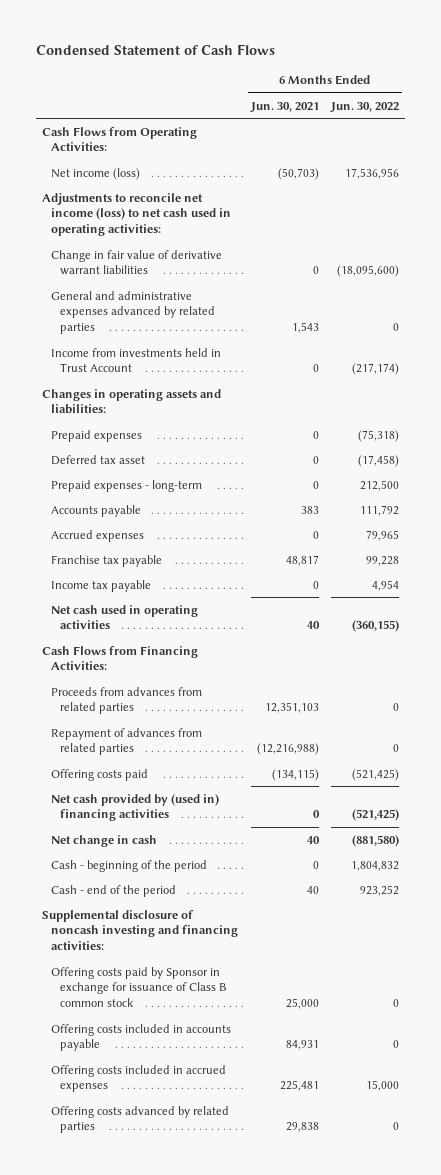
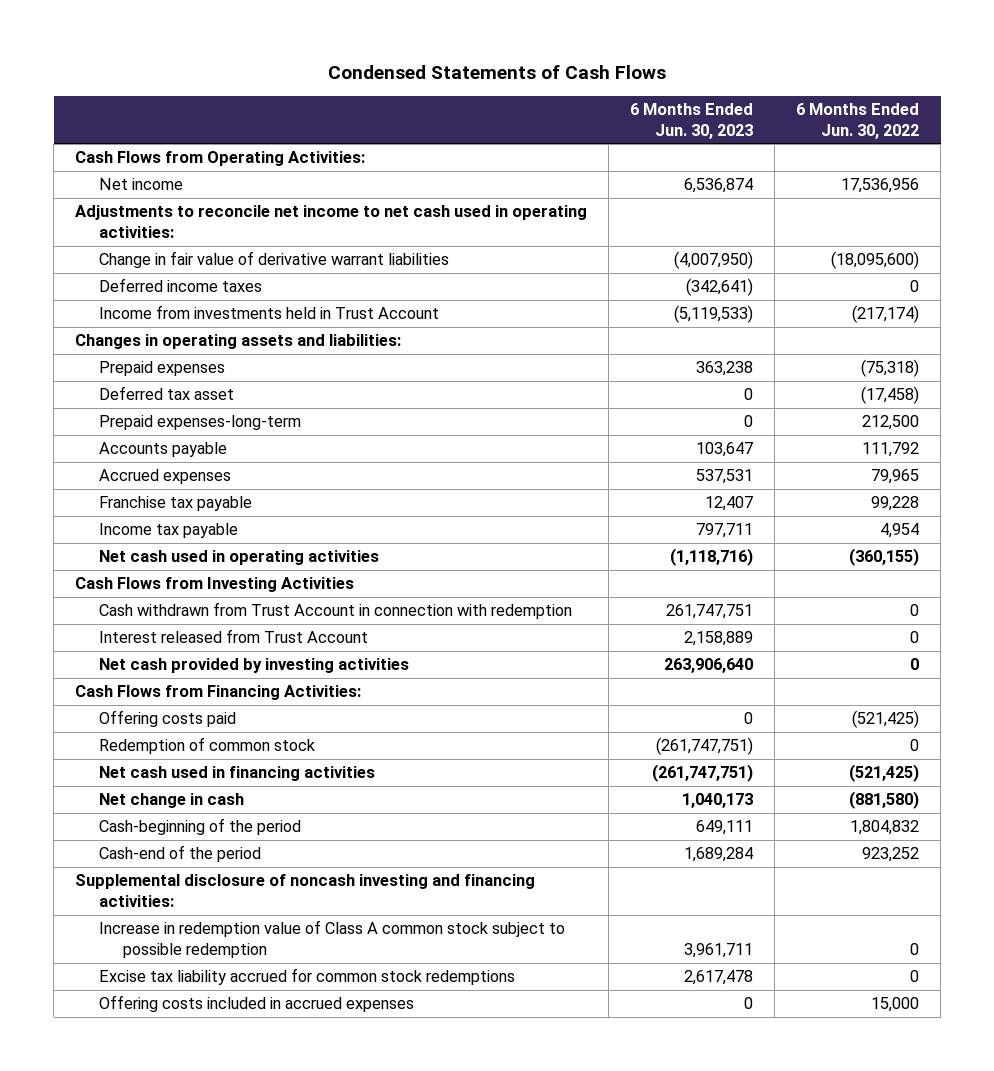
- Condensed Statement of Cash Flows
+ Condensed Statements of Cash Flows
- | 6 Months Ended Jun. 30, 2021 | 6 Months Ended Jun. 30, 2022
+ | 6 Months Ended Jun. 30, 2023 | 6 Months Ended Jun. 30, 2022
- Net income (loss) | (50,703) | 17,536,956
- Adjustments to reconcile net income (loss) to net cash used in operating activities:
+ Net income | 6,536,874 | 17,536,956
+ Adjustments to reconcile net income to net cash used in operating activities:
- General and administrative expenses advanced by related parties | 1,543 | 0
+ Deferred income taxes | (342,641) | 0
- Prepaid expenses - long-term | 0 | 212,500
+ Prepaid expenses-long-term | 0 | 212,500
+ Cash Flows from Investing Activities
+ Cash withdrawn from Trust Account in connection with redemption | 261,747,751 | 0
+ Interest released from Trust Account | 2,158,889 | 0
+ Net cash provided by investing activities | 263,906,640 | 0
- Proceeds from advances from related parties | 12,351,103 | 0
- Repayment of advances from related parties | (12,216,988) | 0
- Net cash provided by (used in) financing activities | 0 | (521,425)
+ Redemption of common stock | (261,747,751) | 0
+ Net cash used in financing activities | (261,747,751) | (521,425)
- Cash - beginning of the period | 0 | 1,804,832
- Cash - end of the period | 40 | 923,252
+ Cash-beginning of the period | 649,111 | 1,804,832
+ Cash-end of the period | 1,689,284 | 923,252
- Offering costs paid by Sponsor in exchange for issuance of Class B common stock | 25,000 | 0
- Offering costs included in accounts payable | 84,931 | 0
+ Increase in redemption value of Class A common stock subject to possible redemption | 3,961,711 | 0
+ Excise tax liability accrued for common stock redemptions | 2,617,478 | 0
- Offering costs advanced by related parties | 29,838 | 0

